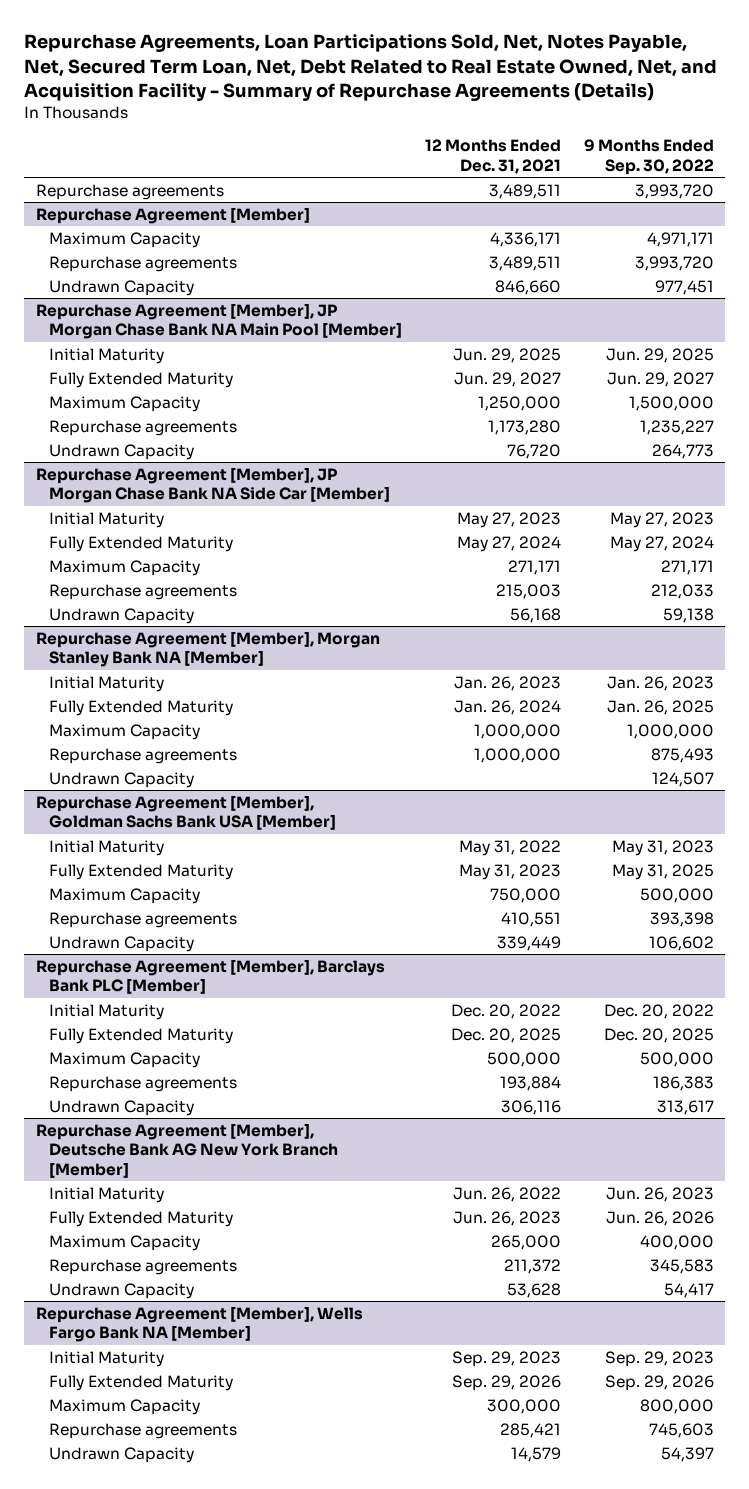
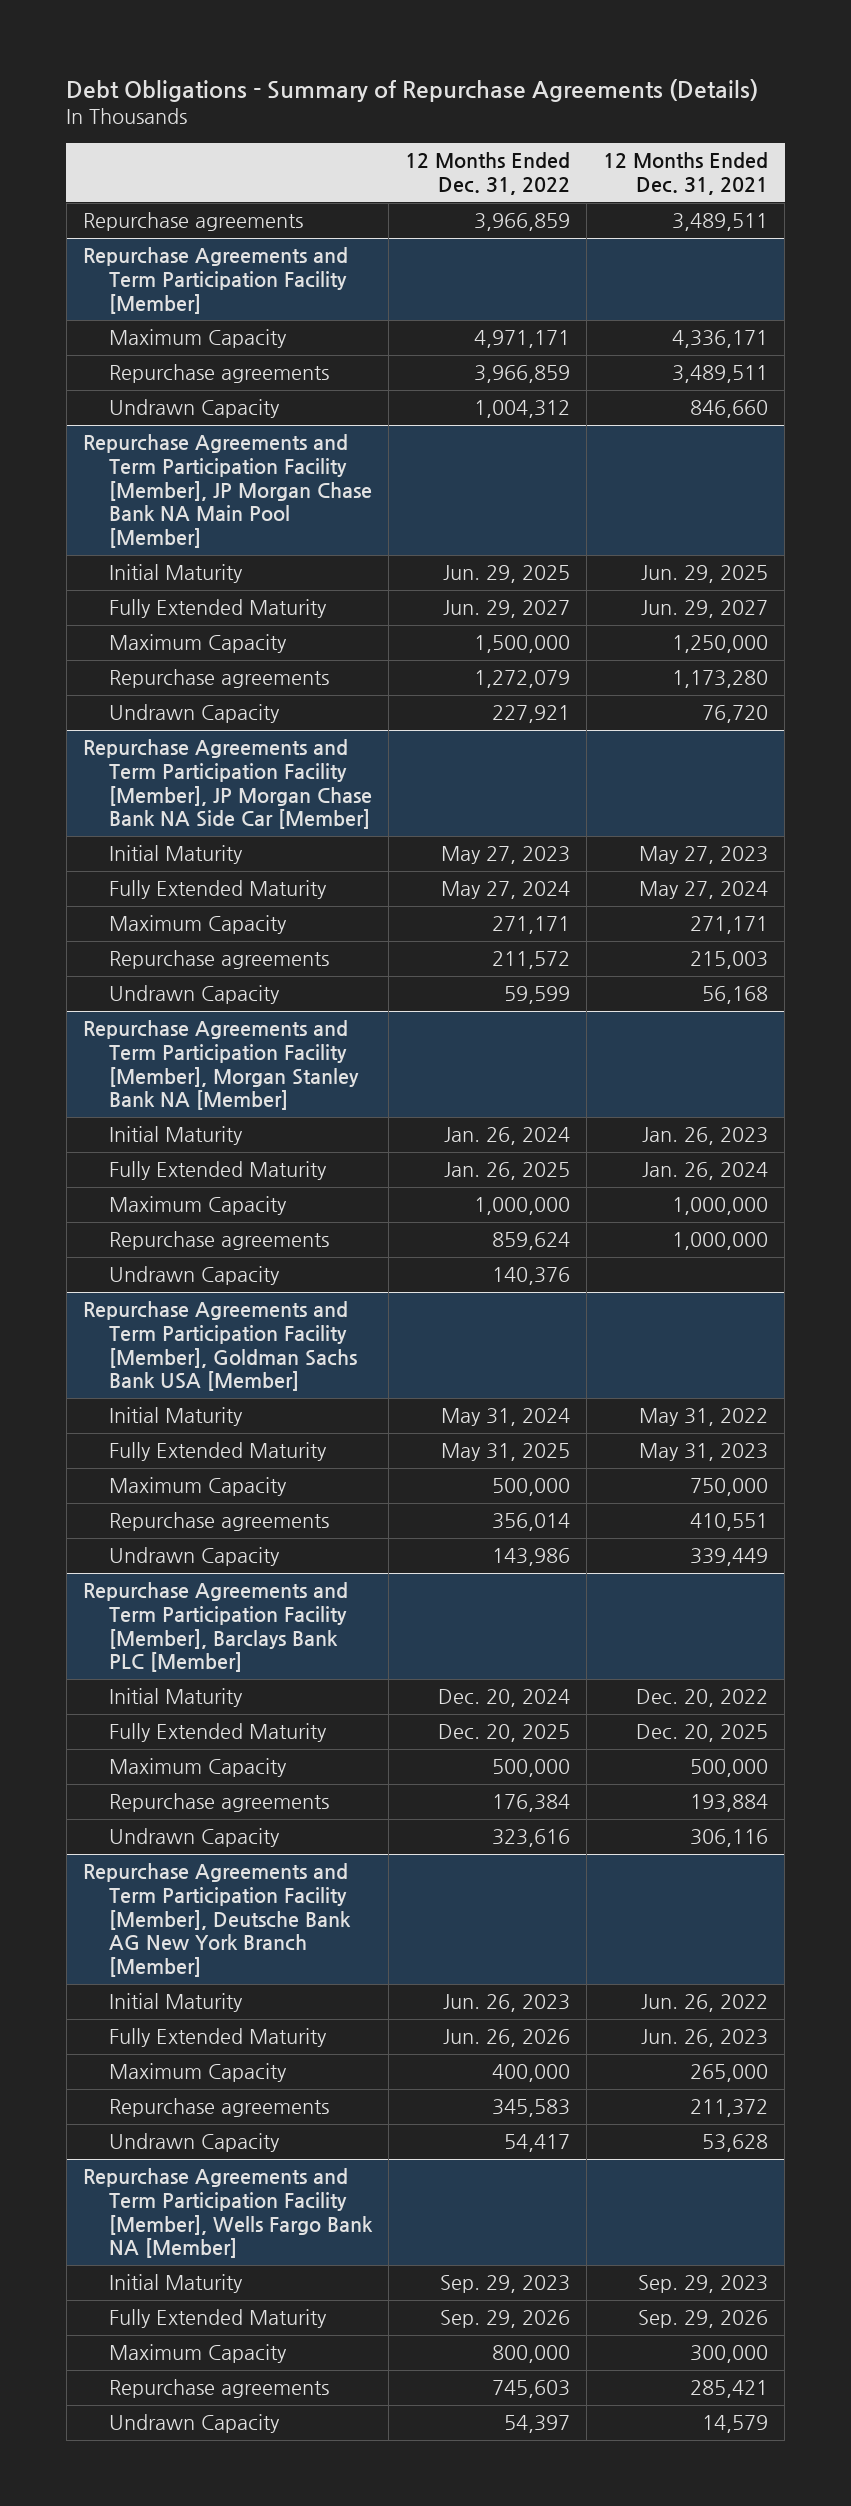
- Repurchase Agreements, Loan Participations Sold, Net, Notes Payable, Net, Secured Term Loan, Net, Debt Related to Real Estate Owned, Net, and Acquisition Facility - Summary of Repurchase Agreements (Details)
+ Debt Obligations - Summary of Repurchase Agreements (Details)
- | 12 Months Ended Dec. 31, 2021 | 9 Months Ended Sep. 30, 2022
+ | 12 Months Ended Dec. 31, 2022 | 12 Months Ended Dec. 31, 2021
- Repurchase Agreement [Member]
+ Repurchase Agreements and Term Participation Facility [Member]
- Repurchase Agreement [Member], JP Morgan Chase Bank NA Main Pool [Member]
+ Repurchase Agreements and Term Participation Facility [Member], JP Morgan Chase Bank NA Main Pool [Member]
- Repurchase Agreement [Member], JP Morgan Chase Bank NA Side Car [Member]
+ Repurchase Agreements and Term Participation Facility [Member], JP Morgan Chase Bank NA Side Car [Member]
- Repurchase Agreement [Member], Morgan Stanley Bank NA [Member]
+ Repurchase Agreements and Term Participation Facility [Member], Morgan Stanley Bank NA [Member]
- Repurchase Agreement [Member], Goldman Sachs Bank USA [Member]
+ Repurchase Agreements and Term Participation Facility [Member], Goldman Sachs Bank USA [Member]
- Repurchase Agreement [Member], Barclays Bank PLC [Member]
+ Repurchase Agreements and Term Participation Facility [Member], Barclays Bank PLC [Member]
- Repurchase Agreement [Member], Deutsche Bank AG New York Branch [Member]
+ Repurchase Agreements and Term Participation Facility [Member], Deutsche Bank AG New York Branch [Member]
- Repurchase Agreement [Member], Wells Fargo Bank NA [Member]
+ Repurchase Agreements and Term Participation Facility [Member], Wells Fargo Bank NA [Member]

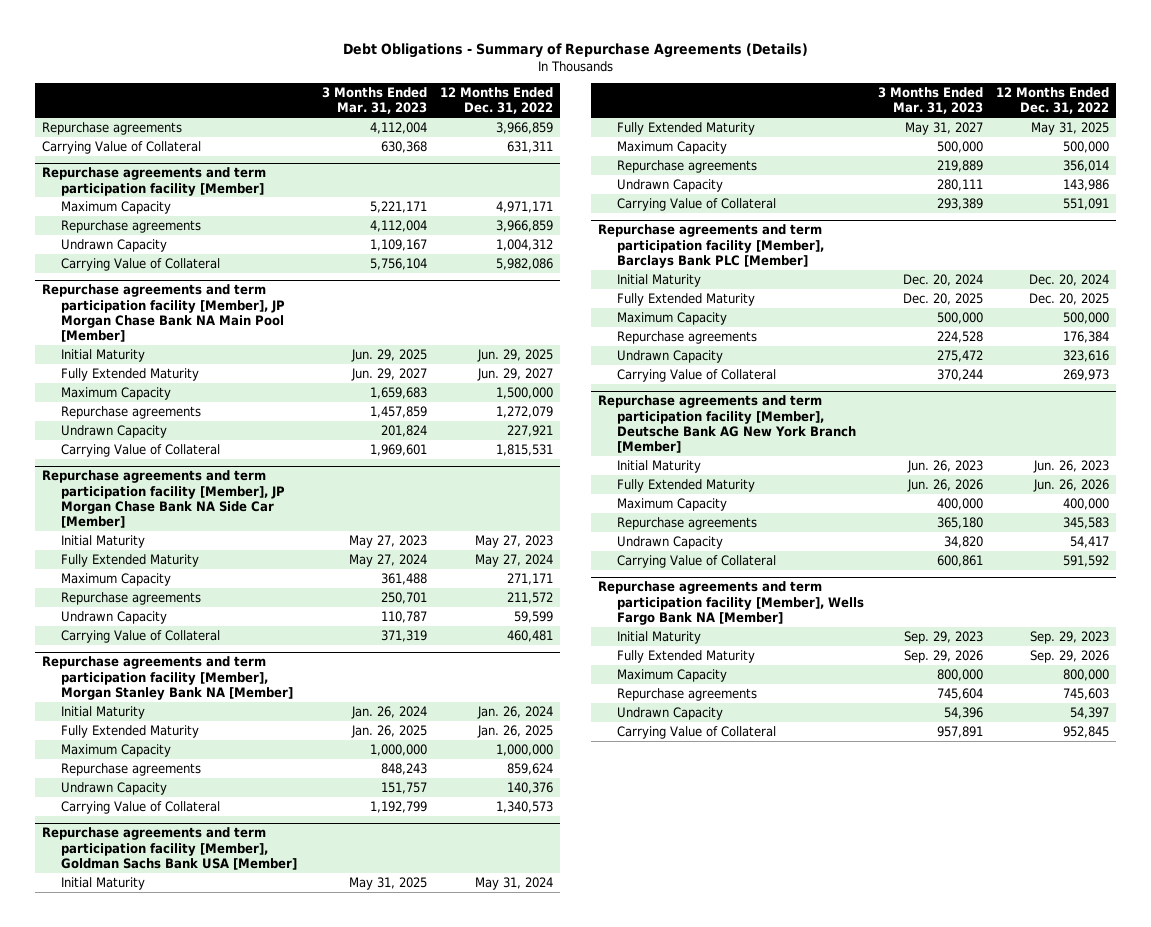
- | 12 Months Ended Dec. 31, 2022 | 12 Months Ended Dec. 31, 2021
+ | 3 Months Ended Mar. 31, 2023 | 12 Months Ended Dec. 31, 2022
- Repurchase Agreements and Term Participation Facility [Member]
+ Carrying Value of Collateral | 630,368 | 631,311
+ Repurchase agreements and term participation facility [Member]
- Repurchase Agreements and Term Participation Facility [Member], JP Morgan Chase Bank NA Main Pool [Member]
+ Carrying Value of Collateral | 5,756,104 | 5,982,086
+ Repurchase agreements and term participation facility [Member], JP Morgan Chase Bank NA Main Pool [Member]
- Repurchase Agreements and Term Participation Facility [Member], JP Morgan Chase Bank NA Side Car [Member]
+ Carrying Value of Collateral | 1,969,601 | 1,815,531
+ Repurchase agreements and term participation facility [Member], JP Morgan Chase Bank NA Side Car [Member]
- Repurchase Agreements and Term Participation Facility [Member], Morgan Stanley Bank NA [Member]
+ Carrying Value of Collateral | 371,319 | 460,481
+ Repurchase agreements and term participation facility [Member], Morgan Stanley Bank NA [Member]
- Repurchase Agreements and Term Participation Facility [Member], Goldman Sachs Bank USA [Member]
+ Carrying Value of Collateral | 1,192,799 | 1,340,573
+ Repurchase agreements and term participation facility [Member], Goldman Sachs Bank USA [Member]
- Repurchase Agreements and Term Participation Facility [Member], Barclays Bank PLC [Member]
+ Carrying Value of Collateral | 293,389 | 551,091
+ Repurchase agreements and term participation facility [Member], Barclays Bank PLC [Member]
- Repurchase Agreements and Term Participation Facility [Member], Deutsche Bank AG New York Branch [Member]
+ Carrying Value of Collateral | 370,244 | 269,973
+ Repurchase agreements and term participation facility [Member], Deutsche Bank AG New York Branch [Member]
- Repurchase Agreements and Term Participation Facility [Member], Wells Fargo Bank NA [Member]
+ Carrying Value of Collateral | 600,861 | 591,592
+ Repurchase agreements and term participation facility [Member], Wells Fargo Bank NA [Member]
+ Carrying Value of Collateral | 957,891 | 952,845

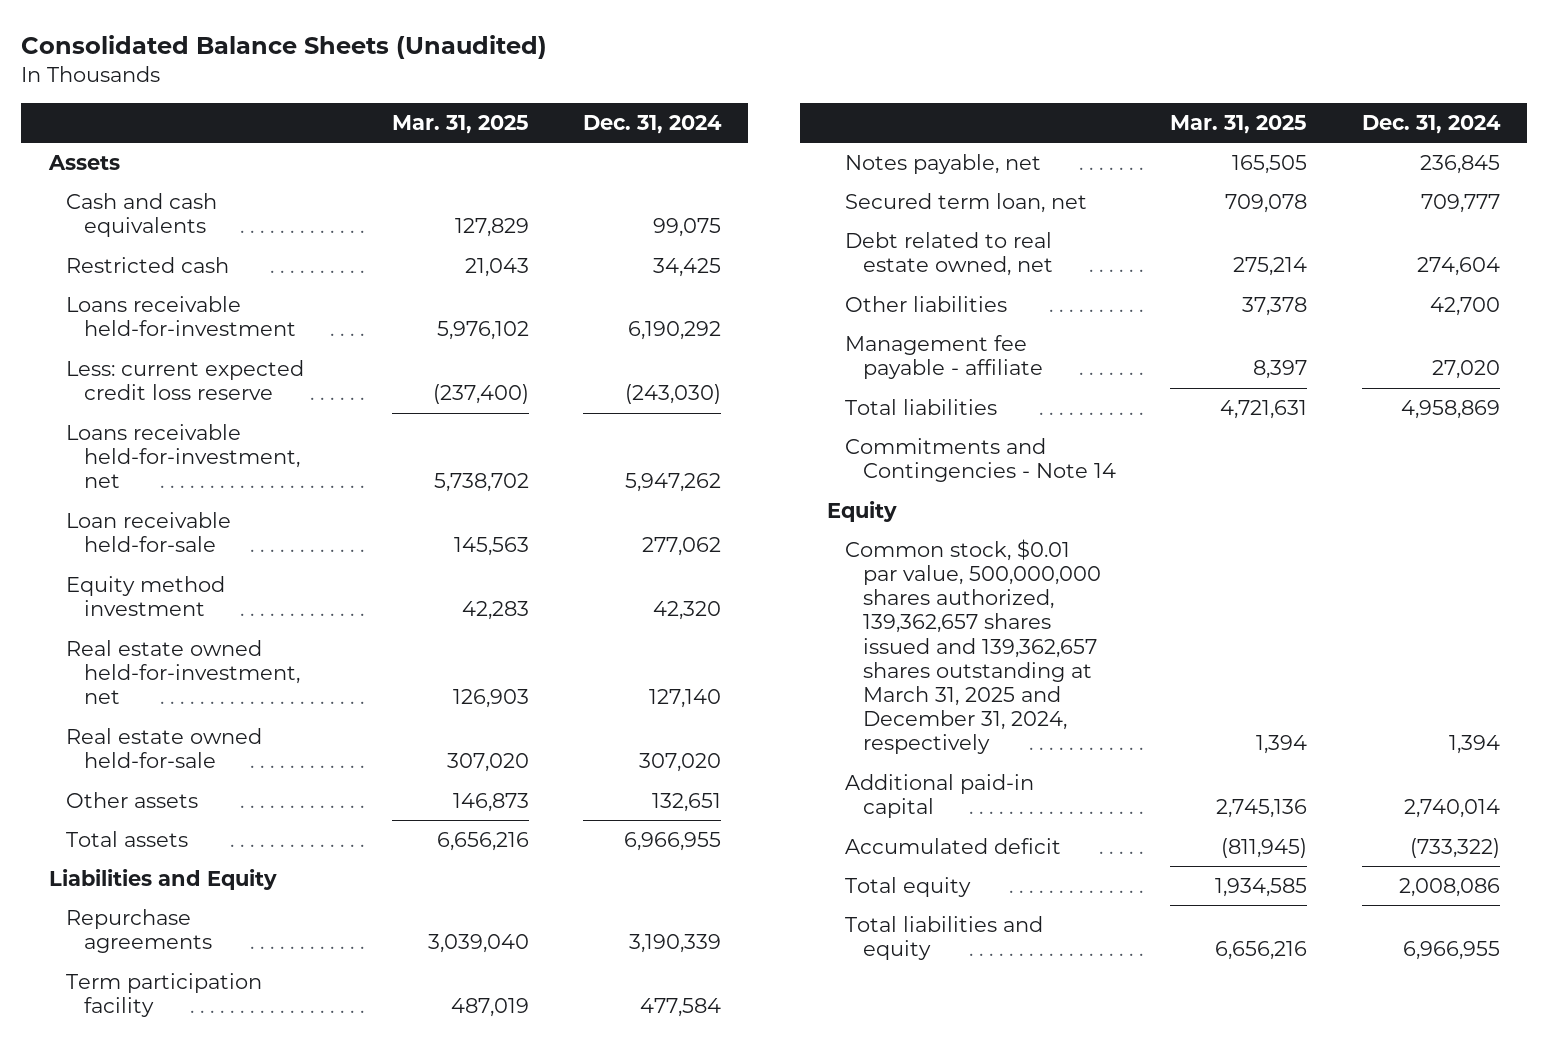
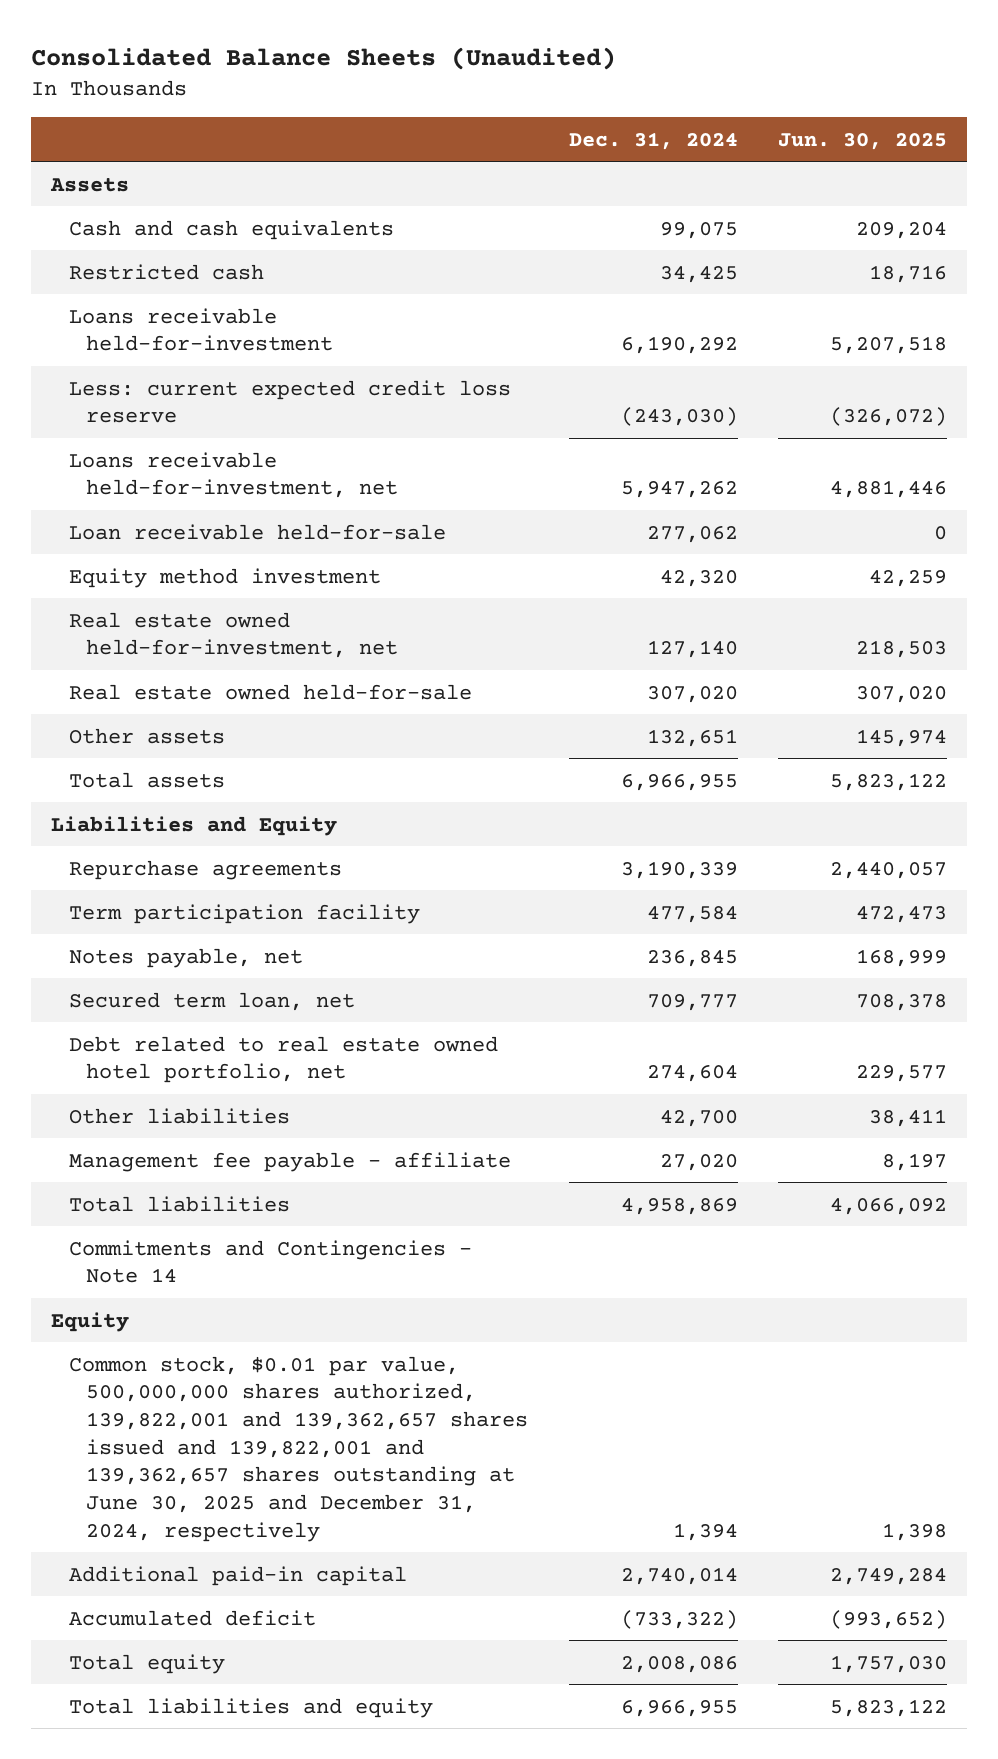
- | Mar. 31, 2025 | Dec. 31, 2024
+ | Dec. 31, 2024 | Jun. 30, 2025
- Debt related to real estate owned, net | 275,214 | 274,604
+ Debt related to real estate owned hotel portfolio, net | 274,604 | 229,577
- Common stock, $0.01 par value, 500,000,000 shares authorized, 139,362,657 shares issued and 139,362,657 shares outstanding at March 31, 2025 and December 31, 2024, respectively | 1,394 | 1,394
+ Common stock, $0.01 par value, 500,000,000 shares authorized, 139,822,001 and 139,362,657 shares issued and 139,822,001 and 139,362,657 shares outstanding at June 30, 2025 and December 31, 2024, respectively | 1,394 | 1,398

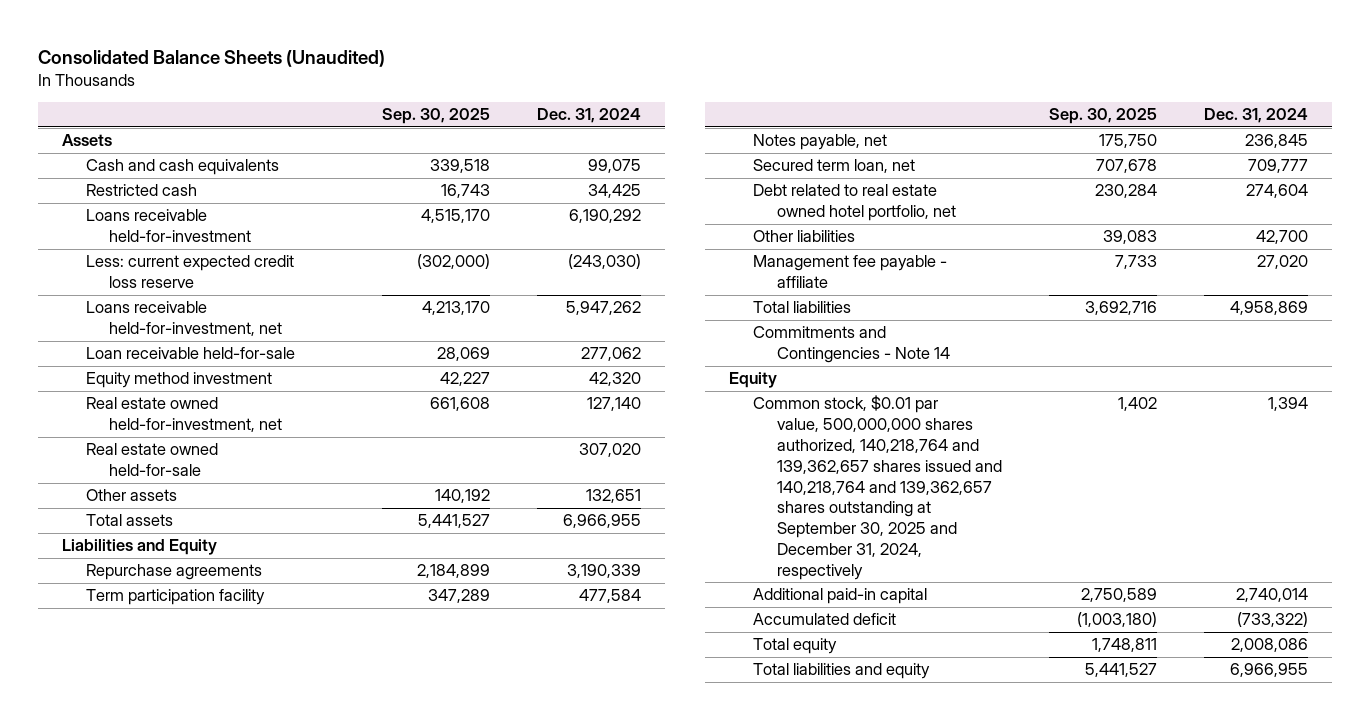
- | Dec. 31, 2024 | Jun. 30, 2025
+ | Sep. 30, 2025 | Dec. 31, 2024
- Common stock, $0.01 par value, 500,000,000 shares authorized, 139,822,001 and 139,362,657 shares issued and 139,822,001 and 139,362,657 shares outstanding at June 30, 2025 and December 31, 2024, respectively | 1,394 | 1,398
+ Common stock, $0.01 par value, 500,000,000 shares authorized, 140,218,764 and 139,362,657 shares issued and 140,218,764 and 139,362,657 shares outstanding at September 30, 2025 and December 31, 2024, respectively | 1,402 | 1,394

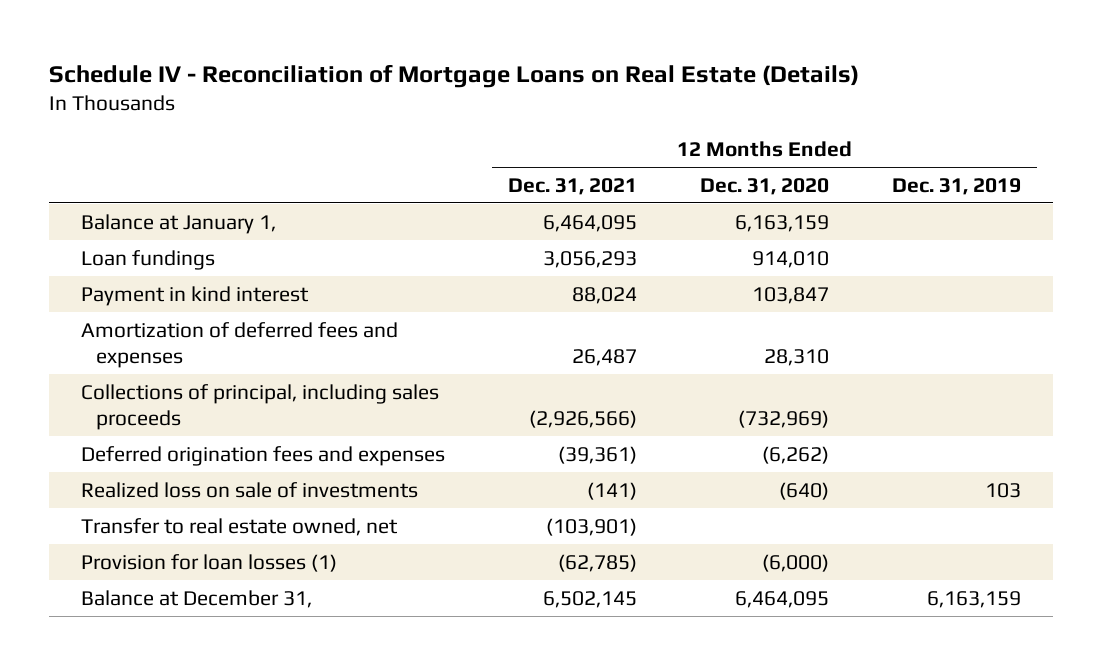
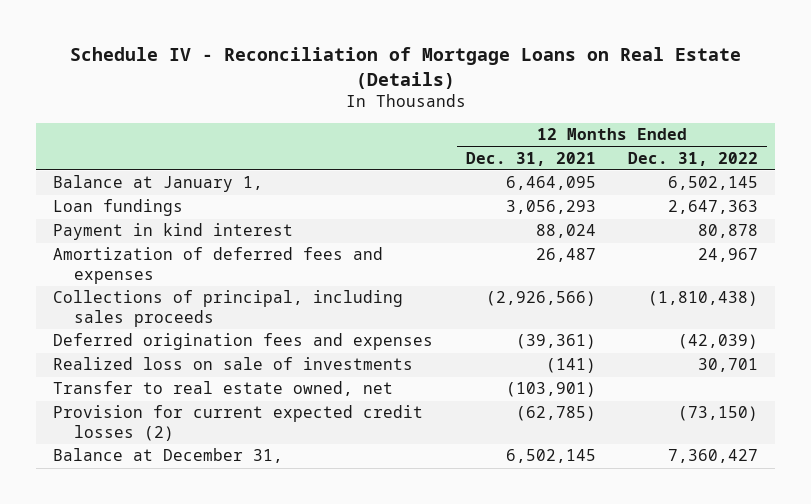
- | 12 Months Ended Dec. 31, 2021 | 12 Months Ended Dec. 31, 2020 | 12 Months Ended Dec. 31, 2019
+ | 12 Months Ended Dec. 31, 2021 | 12 Months Ended Dec. 31, 2022
- Provision for loan losses (1) | (62,785) | (6,000) |
+ Provision for current expected credit losses (2) | (62,785) | (73,150)

